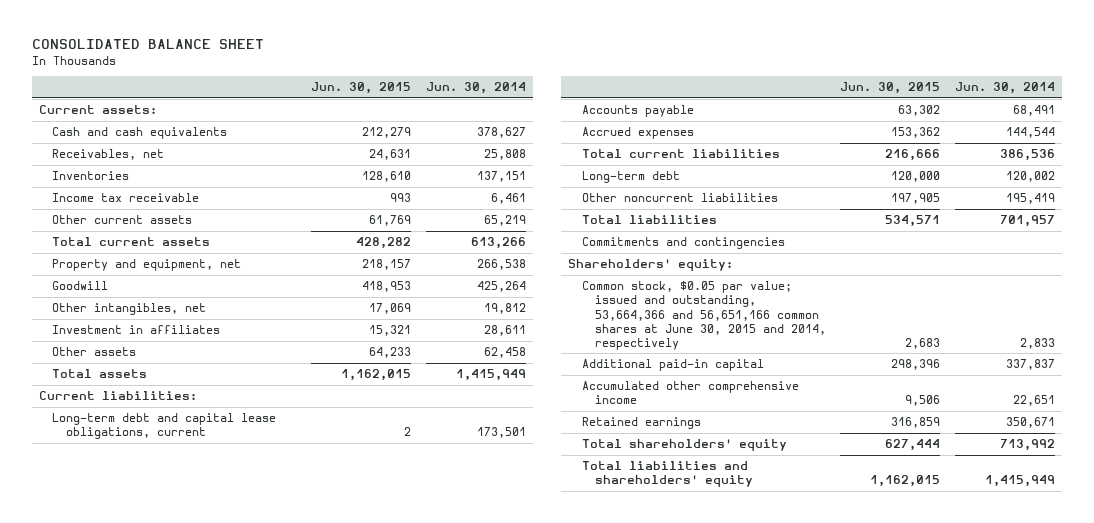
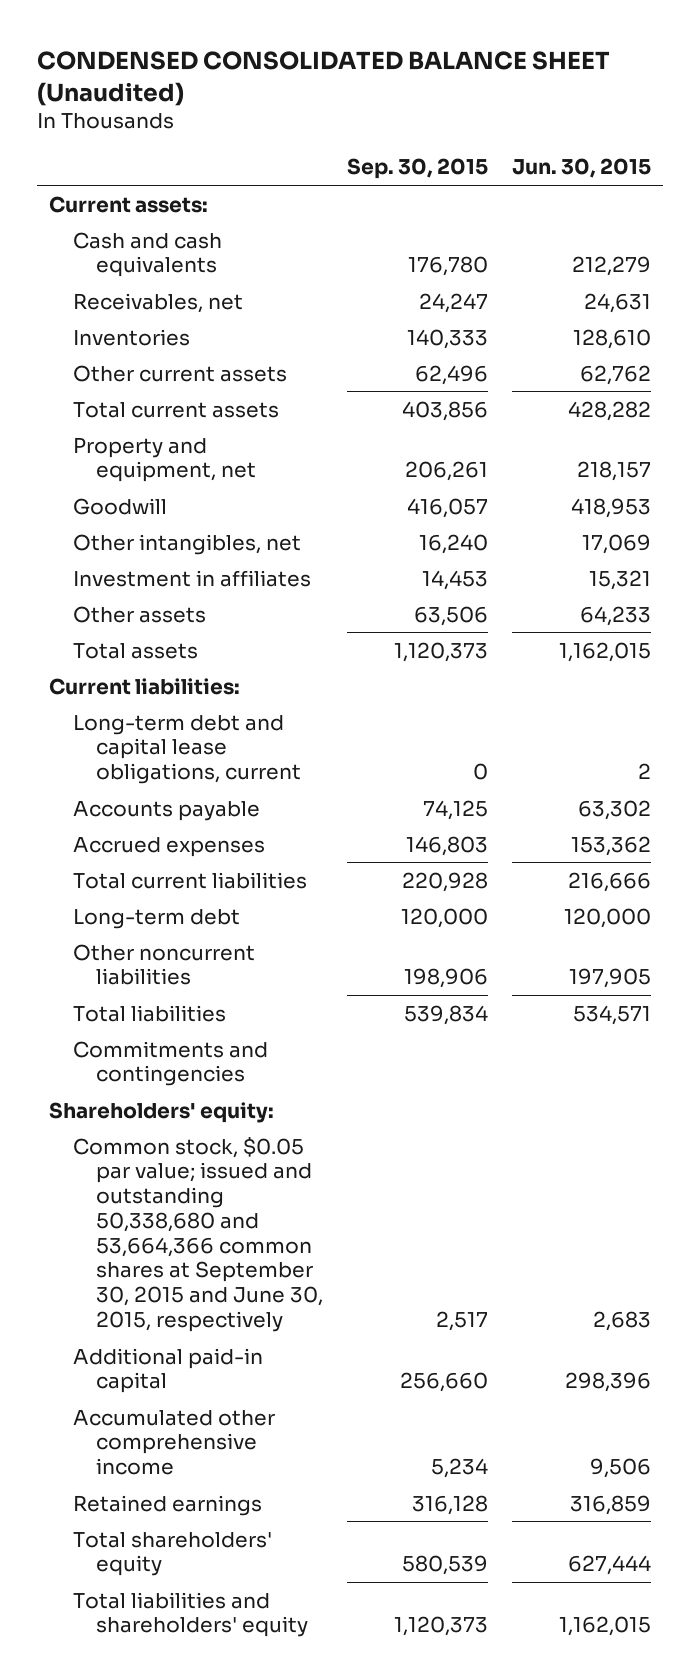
- CONSOLIDATED BALANCE SHEET
+ CONDENSED CONSOLIDATED BALANCE SHEET (Unaudited)
- | Jun. 30, 2015 | Jun. 30, 2014
+ | Sep. 30, 2015 | Jun. 30, 2015
- Income tax receivable | 993 | 6,461
- Other current assets | 61,769 | 65,219
+ Other current assets | 62,496 | 62,762
- Common stock, $0.05 par value; issued and outstanding, 53,664,366 and 56,651,166 common shares at June 30, 2015 and 2014, respectively | 2,683 | 2,833
+ Common stock, $0.05 par value; issued and outstanding 50,338,680 and 53,664,366 common shares at September 30, 2015 and June 30, 2015, respectively | 2,517 | 2,683

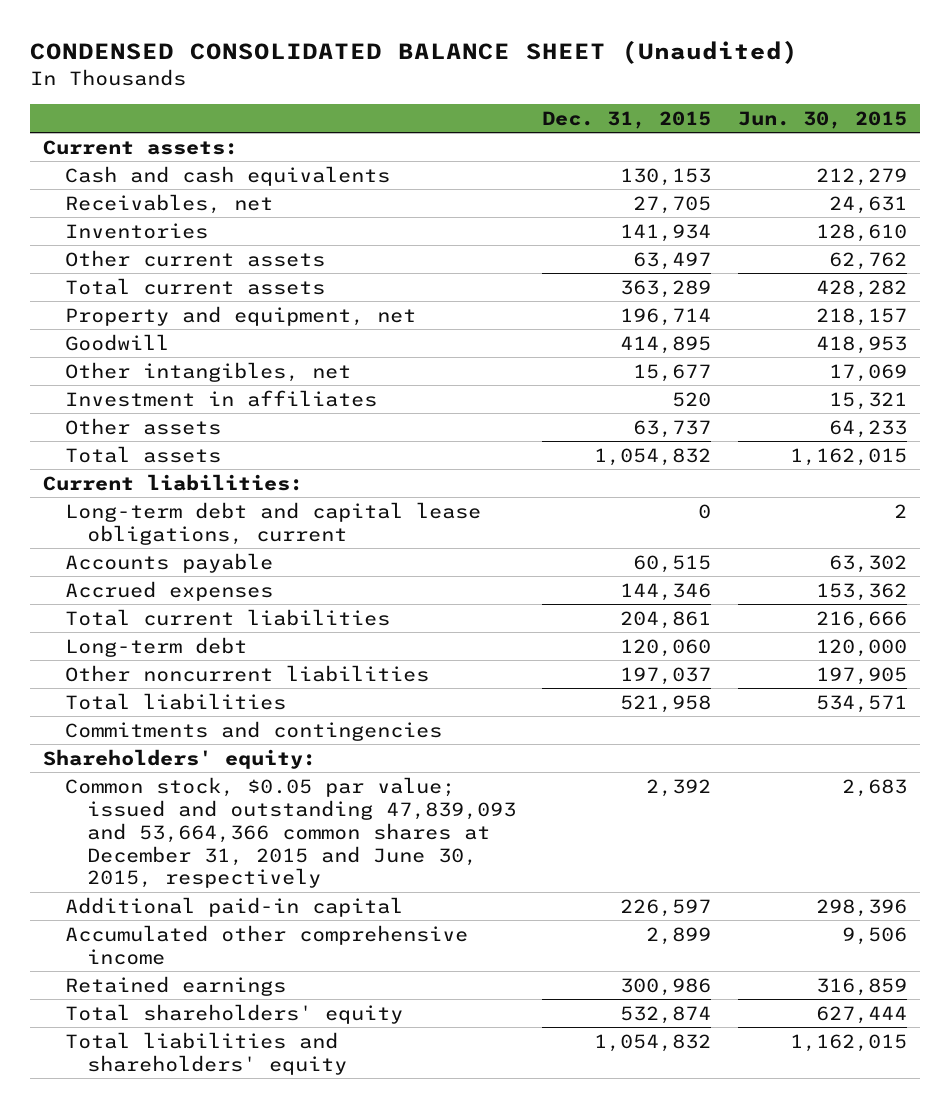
- | Sep. 30, 2015 | Jun. 30, 2015
+ | Dec. 31, 2015 | Jun. 30, 2015
- Common stock, $0.05 par value; issued and outstanding 50,338,680 and 53,664,366 common shares at September 30, 2015 and June 30, 2015, respectively | 2,517 | 2,683
+ Common stock, $0.05 par value; issued and outstanding 47,839,093 and 53,664,366 common shares at December 31, 2015 and June 30, 2015, respectively | 2,392 | 2,683

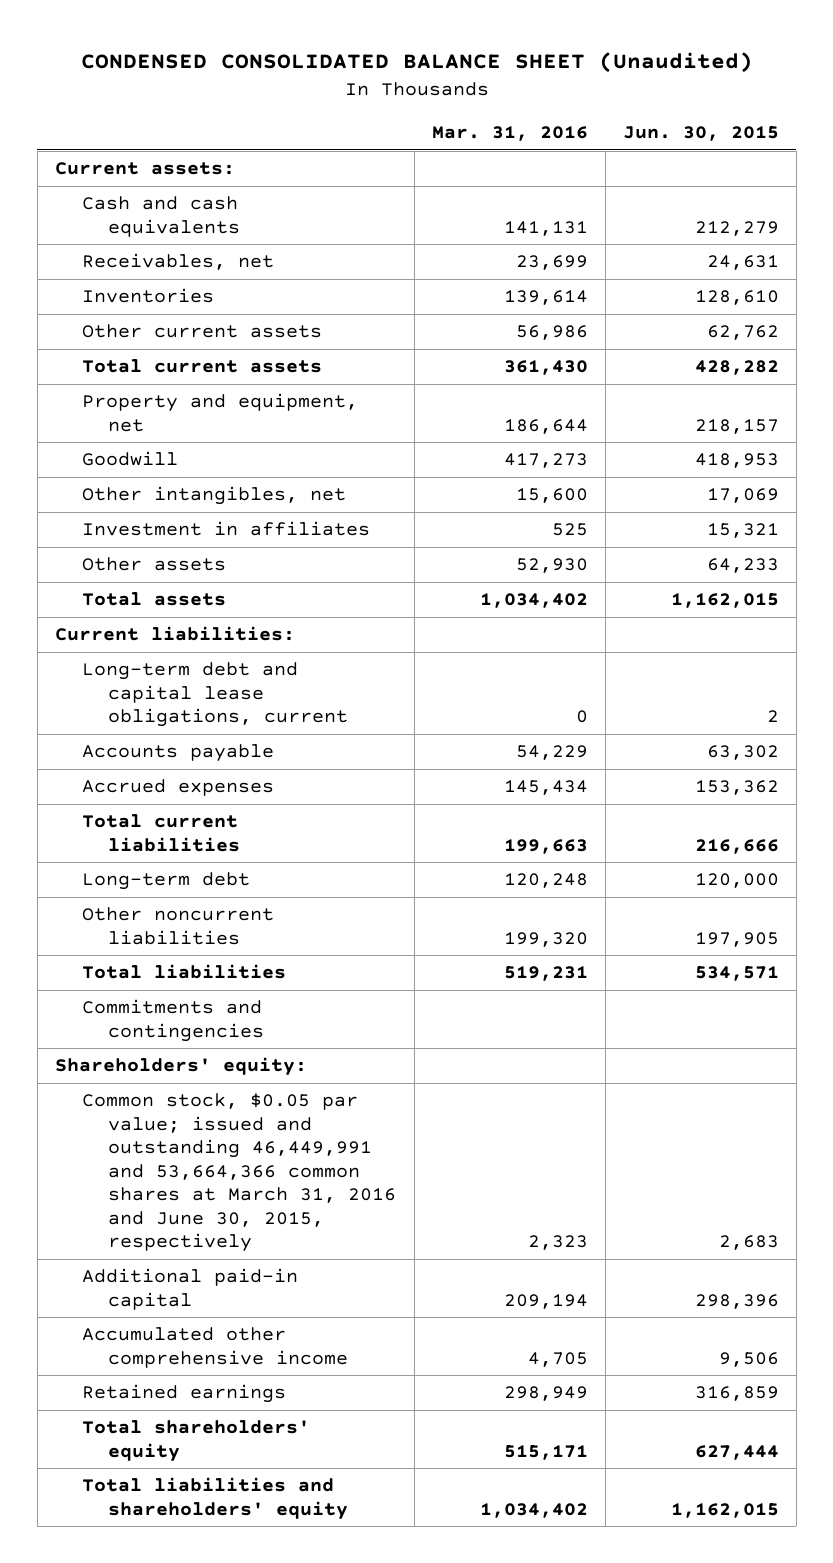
- | Dec. 31, 2015 | Jun. 30, 2015
+ | Mar. 31, 2016 | Jun. 30, 2015
- Common stock, $0.05 par value; issued and outstanding 47,839,093 and 53,664,366 common shares at December 31, 2015 and June 30, 2015, respectively | 2,392 | 2,683
+ Common stock, $0.05 par value; issued and outstanding 46,449,991 and 53,664,366 common shares at March 31, 2016 and June 30, 2015, respectively | 2,323 | 2,683

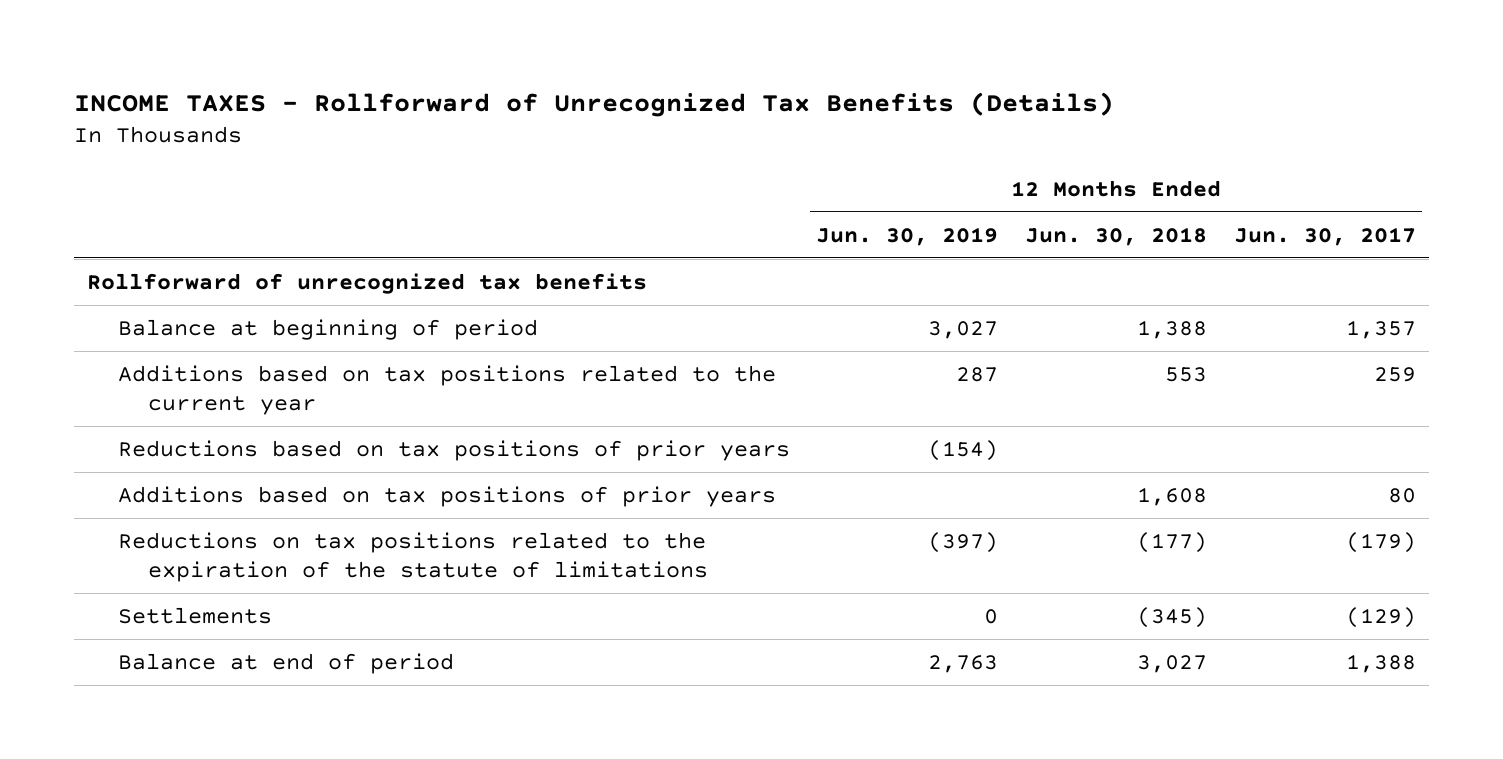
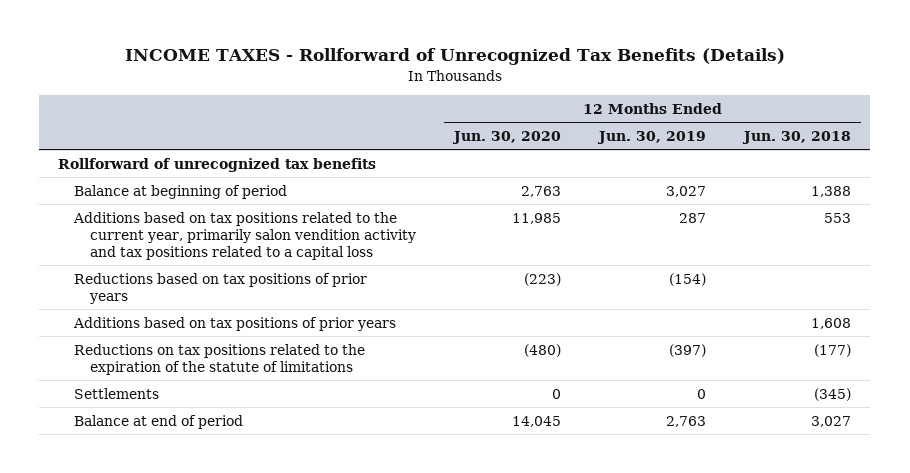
- | 12 Months Ended Jun. 30, 2019 | 12 Months Ended Jun. 30, 2018 | 12 Months Ended Jun. 30, 2017
+ | 12 Months Ended Jun. 30, 2020 | 12 Months Ended Jun. 30, 2019 | 12 Months Ended Jun. 30, 2018
- Additions based on tax positions related to the current year | 287 | 553 | 259
+ Additions based on tax positions related to the current year, primarily salon vendition activity and tax positions related to a capital loss | 11,985 | 287 | 553

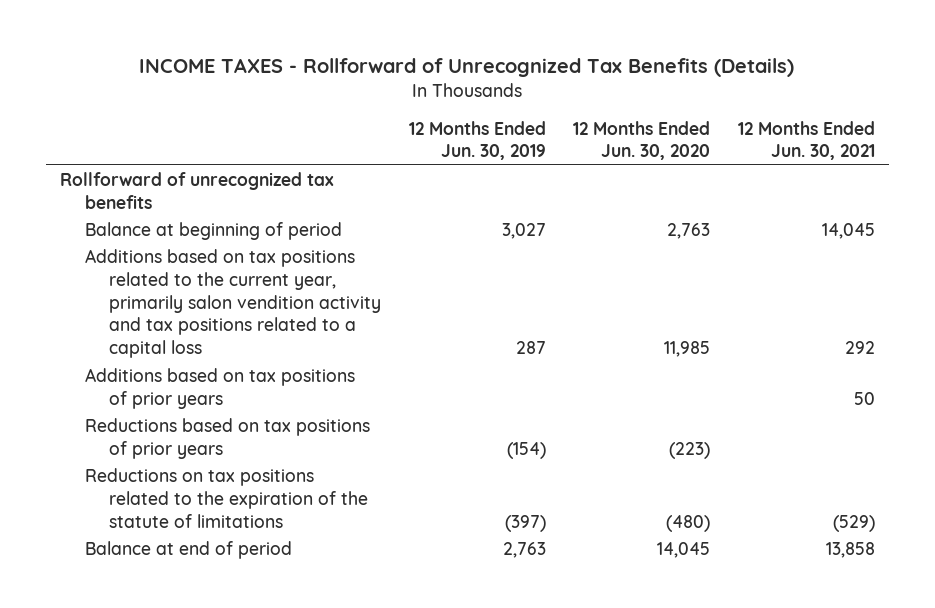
- | 12 Months Ended Jun. 30, 2020 | 12 Months Ended Jun. 30, 2019 | 12 Months Ended Jun. 30, 2018
+ | 12 Months Ended Jun. 30, 2019 | 12 Months Ended Jun. 30, 2020 | 12 Months Ended Jun. 30, 2021
moved down: Reductions based on tax positions of prior years | (154) | (223) |
- Settlements | 0 | 0 | (345)

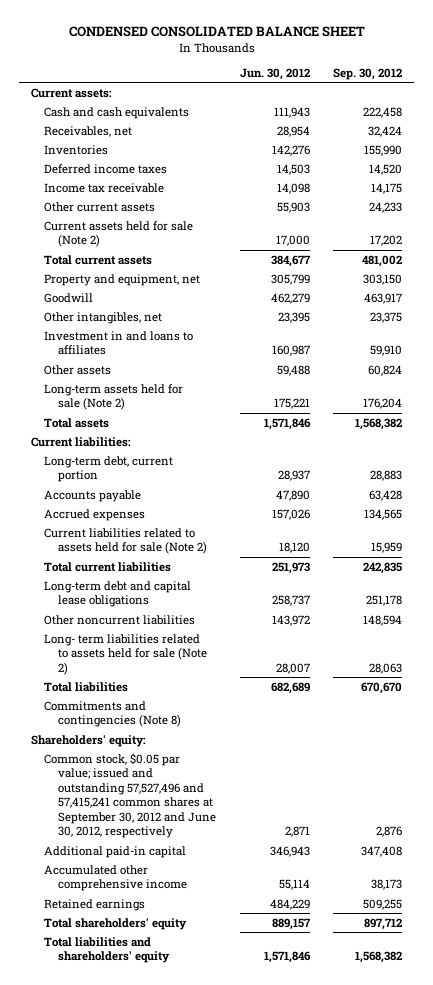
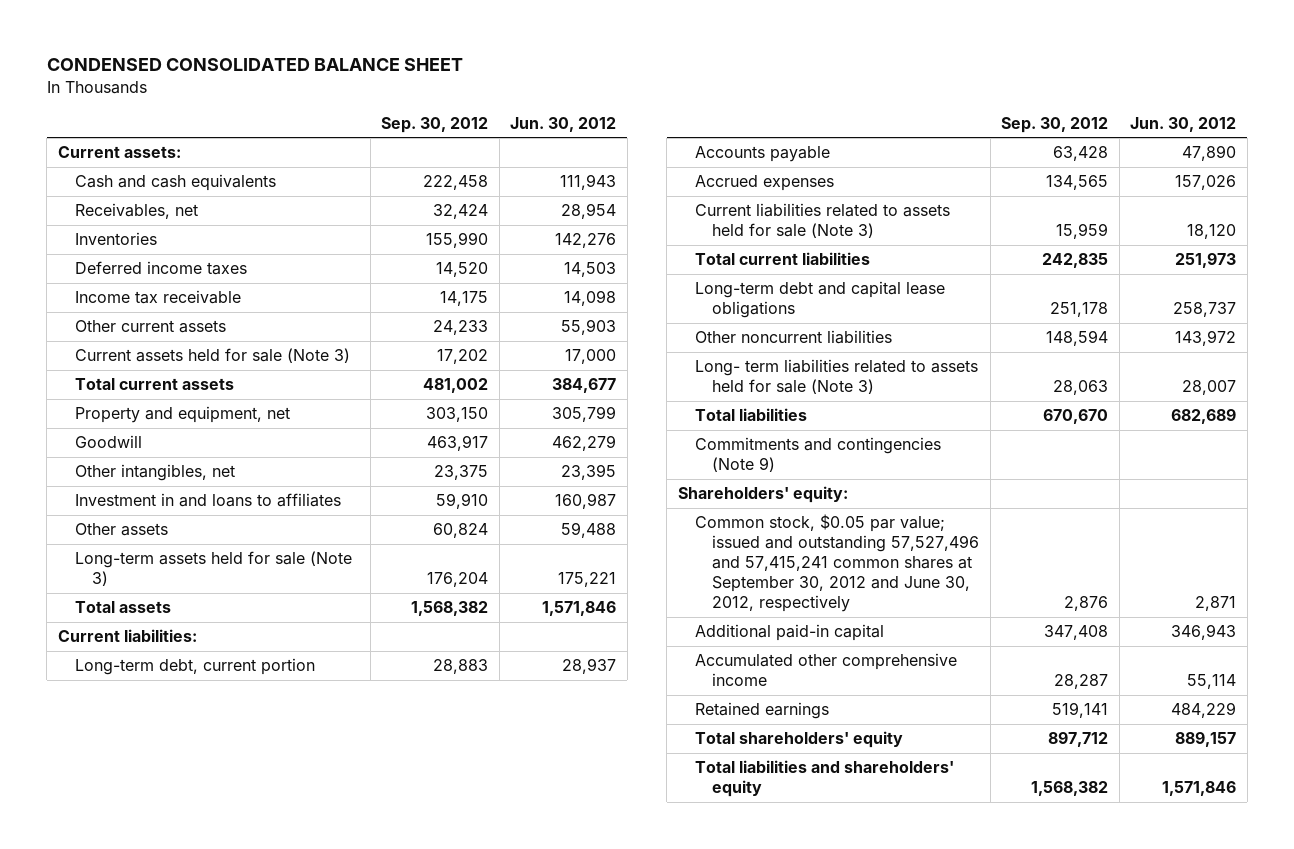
- | Jun. 30, 2012 | Sep. 30, 2012
+ | Sep. 30, 2012 | Jun. 30, 2012
- Current assets held for sale (Note 2) | 17,000 | 17,202
+ Current assets held for sale (Note 3) | 17,202 | 17,000
- Long-term assets held for sale (Note 2) | 175,221 | 176,204
+ Long-term assets held for sale (Note 3) | 176,204 | 175,221
- Current liabilities related to assets held for sale (Note 2) | 18,120 | 15,959
+ Current liabilities related to assets held for sale (Note 3) | 15,959 | 18,120
- Long- term liabilities related to assets held for sale (Note 2) | 28,007 | 28,063
+ Long- term liabilities related to assets held for sale (Note 3) | 28,063 | 28,007
- Commitments and contingencies (Note 8)
+ Commitments and contingencies (Note 9)
- Accumulated other comprehensive income | 55,114 | 38,173
- Retained earnings | 484,229 | 509,255
+ Accumulated other comprehensive income | 28,287 | 55,114
+ Retained earnings | 519,141 | 484,229

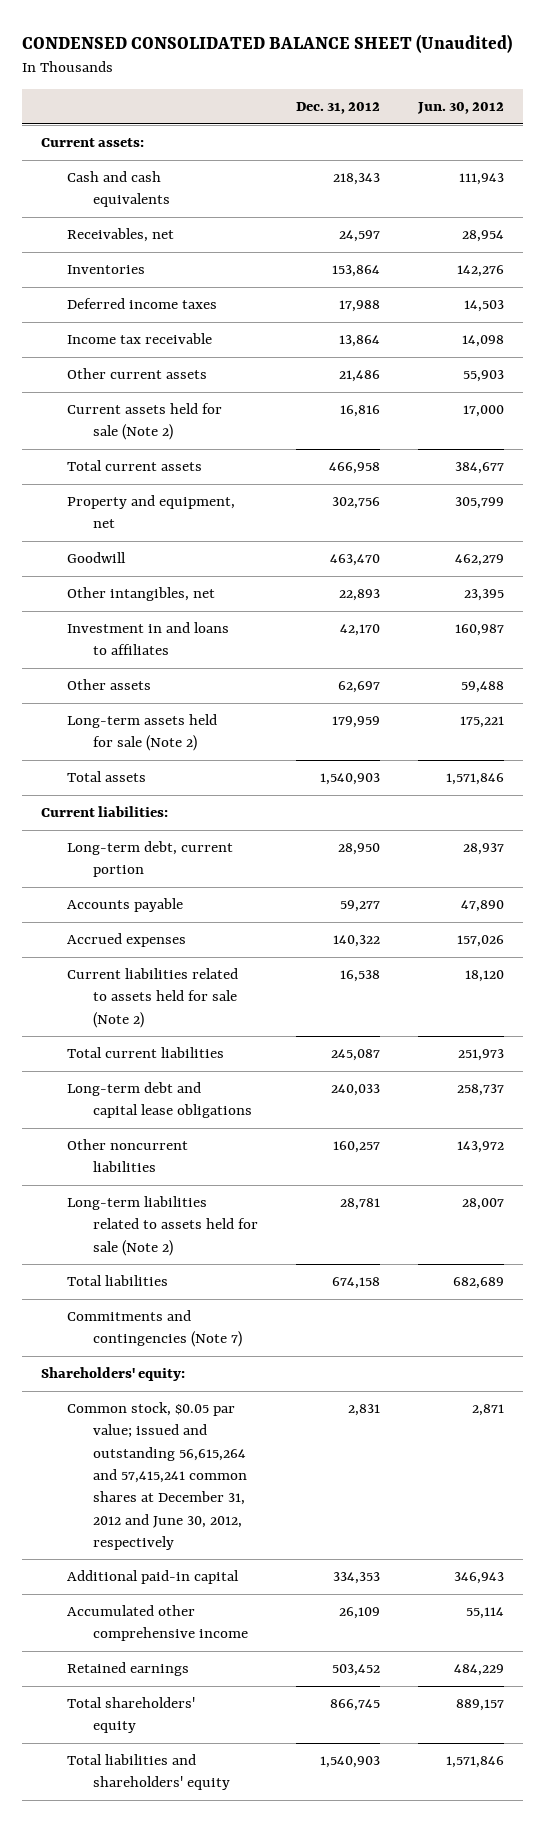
- CONDENSED CONSOLIDATED BALANCE SHEET
+ CONDENSED CONSOLIDATED BALANCE SHEET (Unaudited)
- | Sep. 30, 2012 | Jun. 30, 2012
+ | Dec. 31, 2012 | Jun. 30, 2012
- Current assets held for sale (Note 3) | 17,202 | 17,000
+ Current assets held for sale (Note 2) | 16,816 | 17,000
- Long-term assets held for sale (Note 3) | 176,204 | 175,221
+ Long-term assets held for sale (Note 2) | 179,959 | 175,221
- Current liabilities related to assets held for sale (Note 3) | 15,959 | 18,120
+ Current liabilities related to assets held for sale (Note 2) | 16,538 | 18,120
- Long- term liabilities related to assets held for sale (Note 3) | 28,063 | 28,007
+ Long-term liabilities related to assets held for sale (Note 2) | 28,781 | 28,007
- Commitments and contingencies (Note 9)
+ Commitments and contingencies (Note 7)
- Common stock, $0.05 par value; issued and outstanding 57,527,496 and 57,415,241 common shares at September 30, 2012 and June 30, 2012, respectively | 2,876 | 2,871
+ Common stock, $0.05 par value; issued and outstanding 56,615,264 and 57,415,241 common shares at December 31, 2012 and June 30, 2012, respectively | 2,831 | 2,871

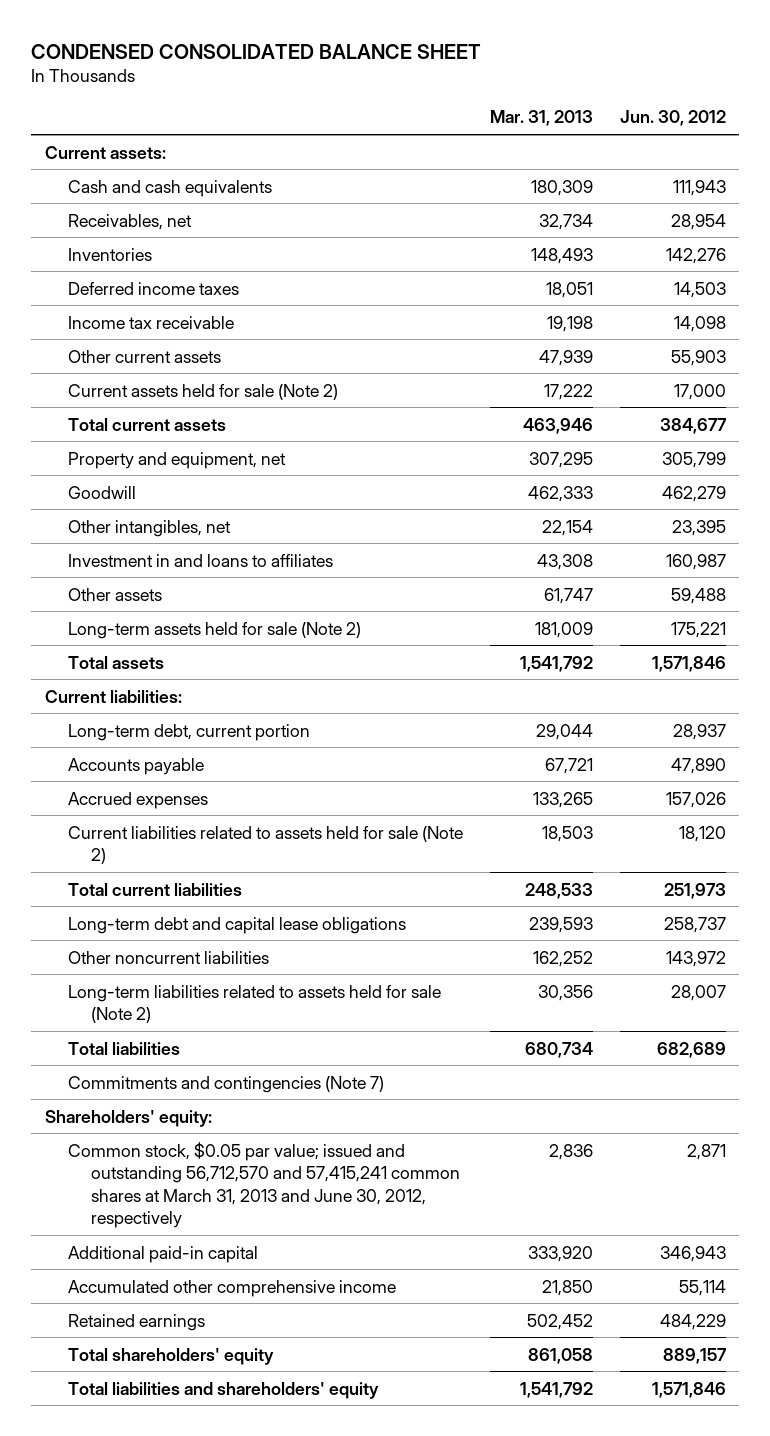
- CONDENSED CONSOLIDATED BALANCE SHEET (Unaudited)
+ CONDENSED CONSOLIDATED BALANCE SHEET
- | Dec. 31, 2012 | Jun. 30, 2012
+ | Mar. 31, 2013 | Jun. 30, 2012
- Common stock, $0.05 par value; issued and outstanding 56,615,264 and 57,415,241 common shares at December 31, 2012 and June 30, 2012, respectively | 2,831 | 2,871
+ Common stock, $0.05 par value; issued and outstanding 56,712,570 and 57,415,241 common shares at March 31, 2013 and June 30, 2012, respectively | 2,836 | 2,871

